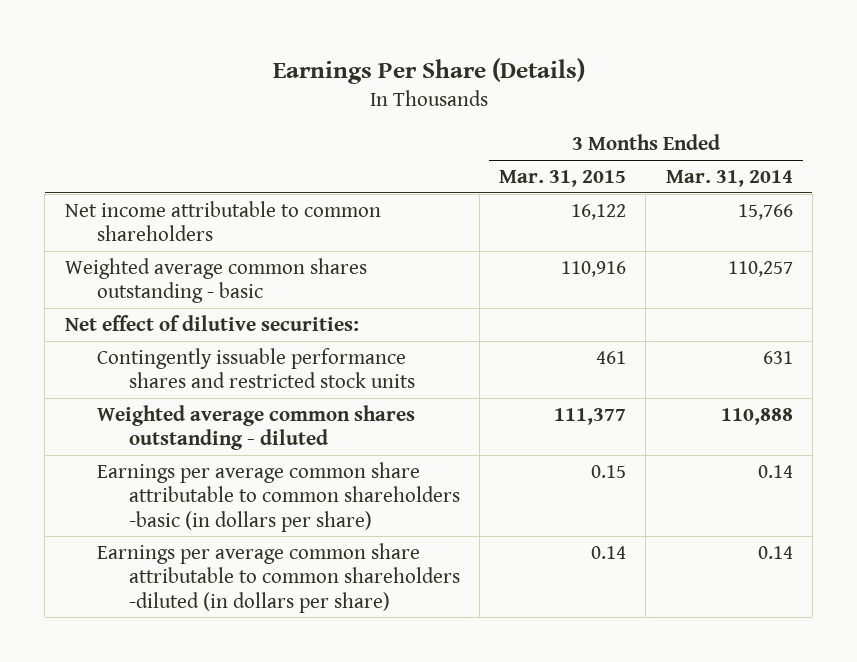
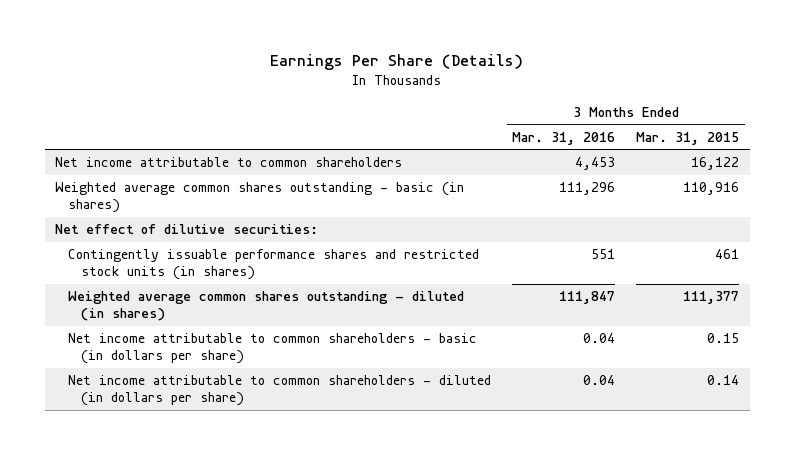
- | 3 Months Ended Mar. 31, 2015 | 3 Months Ended Mar. 31, 2014
+ | 3 Months Ended Mar. 31, 2016 | 3 Months Ended Mar. 31, 2015
- Weighted average common shares outstanding - basic | 110,916 | 110,257
+ Weighted average common shares outstanding - basic (in shares) | 111,296 | 110,916
- Contingently issuable performance shares and restricted stock units | 461 | 631
- Weighted average common shares outstanding - diluted | 111,377 | 110,888
- Earnings per average common share attributable to common shareholders -basic (in dollars per share) | 0.15 | 0.14
- Earnings per average common share attributable to common shareholders -diluted (in dollars per share) | 0.14 | 0.14
+ Contingently issuable performance shares and restricted stock units (in shares) | 551 | 461
+ Weighted average common shares outstanding - diluted (in shares) | 111,847 | 111,377
+ Net income attributable to common shareholders - basic (in dollars per share) | 0.04 | 0.15
+ Net income attributable to common shareholders - diluted (in dollars per share) | 0.04 | 0.14

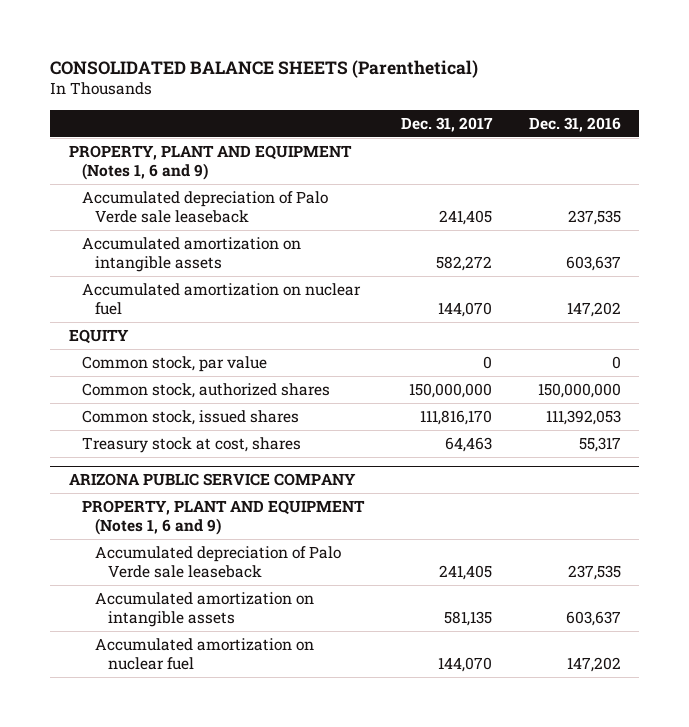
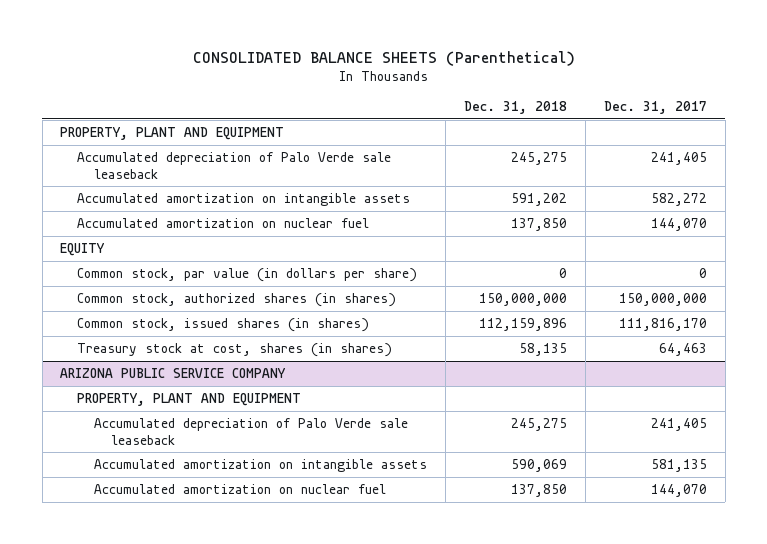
- | Dec. 31, 2017 | Dec. 31, 2016
+ | Dec. 31, 2018 | Dec. 31, 2017
- PROPERTY, PLANT AND EQUIPMENT (Notes 1, 6 and 9)
+ PROPERTY, PLANT AND EQUIPMENT
- Common stock, par value | 0 | 0
- Common stock, authorized shares | 150,000,000 | 150,000,000
- Common stock, issued shares | 111,816,170 | 111,392,053
- Treasury stock at cost, shares | 64,463 | 55,317
+ Common stock, par value (in dollars per share) | 0 | 0
+ Common stock, authorized shares (in shares) | 150,000,000 | 150,000,000
+ Common stock, issued shares (in shares) | 112,159,896 | 111,816,170
+ Treasury stock at cost, shares (in shares) | 58,135 | 64,463
@ ARIZONA PUBLIC SERVICE COMPANY
- PROPERTY, PLANT AND EQUIPMENT (Notes 1, 6 and 9)
+ PROPERTY, PLANT AND EQUIPMENT

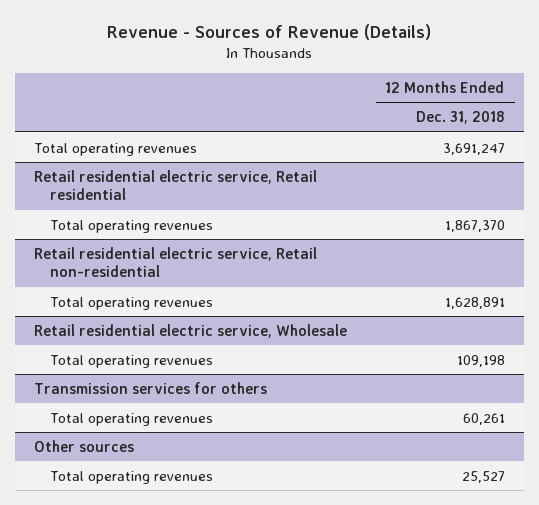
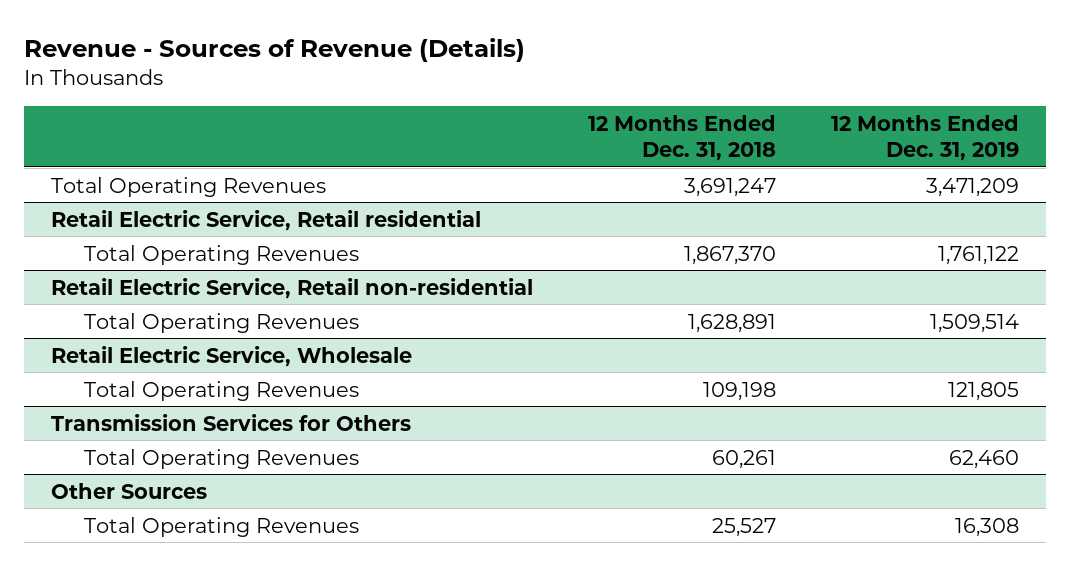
- | 12 Months Ended Dec. 31, 2018
+ | 12 Months Ended Dec. 31, 2018 | 12 Months Ended Dec. 31, 2019
- Total operating revenues | 3,691,247
- Retail residential electric service, Retail residential
- Total operating revenues | 1,867,370
- Retail residential electric service, Retail non-residential
- Total operating revenues | 1,628,891
- Retail residential electric service, Wholesale
- Total operating revenues | 109,198
- Transmission services for others
- Total operating revenues | 60,261
- Other sources
- Total operating revenues | 25,527
+ Total Operating Revenues | 3,691,247 | 3,471,209
+ Retail Electric Service, Retail residential
+ Total Operating Revenues | 1,867,370 | 1,761,122
+ Retail Electric Service, Retail non-residential
+ Total Operating Revenues | 1,628,891 | 1,509,514
+ Retail Electric Service, Wholesale
+ Total Operating Revenues | 109,198 | 121,805
+ Transmission Services for Others
+ Total Operating Revenues | 60,261 | 62,460
+ Other Sources
+ Total Operating Revenues | 25,527 | 16,308

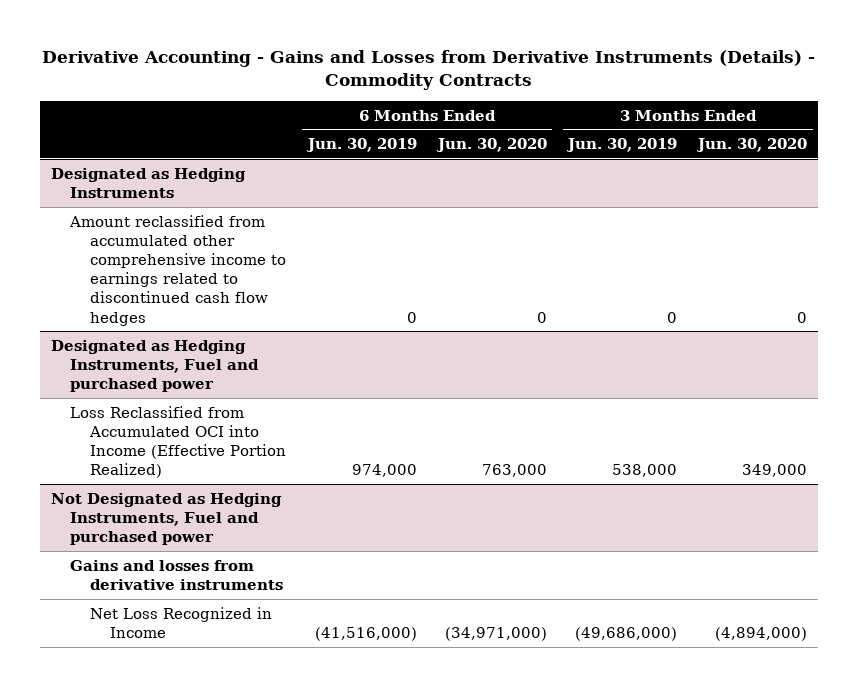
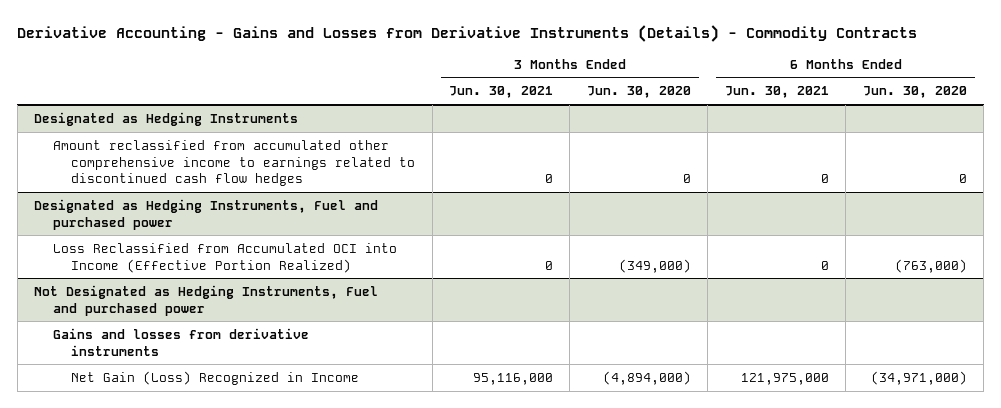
- | 6 Months Ended Jun. 30, 2019 | 6 Months Ended Jun. 30, 2020 | 3 Months Ended Jun. 30, 2019 | 3 Months Ended Jun. 30, 2020
+ | 3 Months Ended Jun. 30, 2021 | 3 Months Ended Jun. 30, 2020 | 6 Months Ended Jun. 30, 2021 | 6 Months Ended Jun. 30, 2020
@ Designated as Hedging Instruments, Fuel and purchased power
- Loss Reclassified from Accumulated OCI into Income (Effective Portion Realized) | 974,000 | 763,000 | 538,000 | 349,000
+ Loss Reclassified from Accumulated OCI into Income (Effective Portion Realized) | 0 | (349,000) | 0 | (763,000)
@ Not Designated as Hedging Instruments, Fuel and purchased power
- Net Loss Recognized in Income | (41,516,000) | (34,971,000) | (49,686,000) | (4,894,000)
+ Net Gain (Loss) Recognized in Income | 95,116,000 | (4,894,000) | 121,975,000 | (34,971,000)

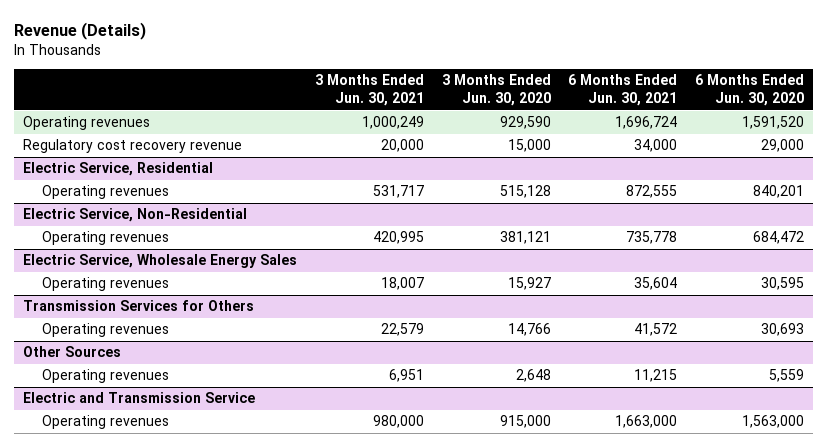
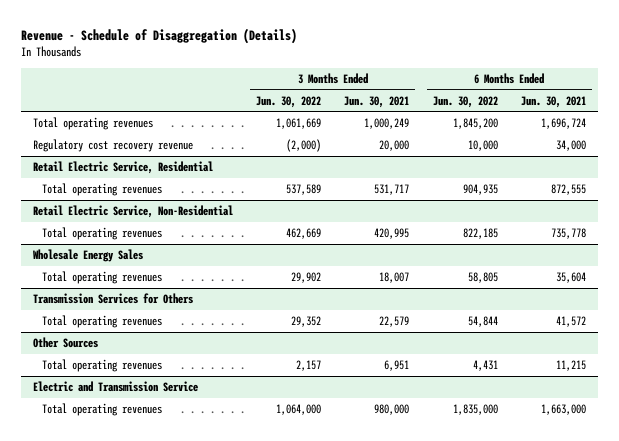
- Revenue (Details)
+ Revenue - Schedule of Disaggregation (Details)
- | 3 Months Ended Jun. 30, 2021 | 3 Months Ended Jun. 30, 2020 | 6 Months Ended Jun. 30, 2021 | 6 Months Ended Jun. 30, 2020
+ | 3 Months Ended Jun. 30, 2022 | 3 Months Ended Jun. 30, 2021 | 6 Months Ended Jun. 30, 2022 | 6 Months Ended Jun. 30, 2021
- Operating revenues | 1,000,249 | 929,590 | 1,696,724 | 1,591,520
+ Total operating revenues | 1,061,669 | 1,000,249 | 1,845,200 | 1,696,724
- Electric Service, Residential
- Operating revenues | 531,717 | 515,128 | 872,555 | 840,201
- Electric Service, Non-Residential
- Operating revenues | 420,995 | 381,121 | 735,778 | 684,472
- Electric Service, Wholesale Energy Sales
- Operating revenues | 18,007 | 15,927 | 35,604 | 30,595
+ Retail Electric Service, Residential
+ Total operating revenues | 537,589 | 531,717 | 904,935 | 872,555
+ Retail Electric Service, Non-Residential
+ Total operating revenues | 462,669 | 420,995 | 822,185 | 735,778
+ Wholesale Energy Sales
+ Total operating revenues | 29,902 | 18,007 | 58,805 | 35,604
@ Transmission Services for Others
- Operating revenues | 22,579 | 14,766 | 41,572 | 30,693
+ Total operating revenues | 29,352 | 22,579 | 54,844 | 41,572
@ Other Sources
- Operating revenues | 6,951 | 2,648 | 11,215 | 5,559
+ Total operating revenues | 2,157 | 6,951 | 4,431 | 11,215
@ Electric and Transmission Service
- Operating revenues | 980,000 | 915,000 | 1,663,000 | 1,563,000
+ Total operating revenues | 1,064,000 | 980,000 | 1,835,000 | 1,663,000

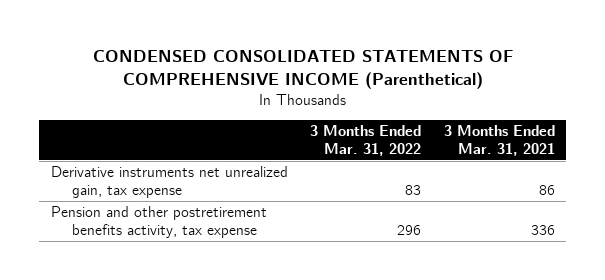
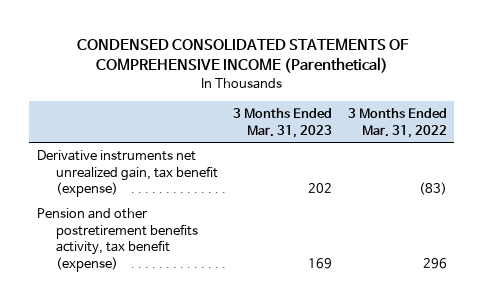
- | 3 Months Ended Mar. 31, 2022 | 3 Months Ended Mar. 31, 2021
+ | 3 Months Ended Mar. 31, 2023 | 3 Months Ended Mar. 31, 2022
- Derivative instruments net unrealized gain, tax expense | 83 | 86
- Pension and other postretirement benefits activity, tax expense | 296 | 336
+ Derivative instruments net unrealized gain, tax benefit (expense) | 202 | (83)
+ Pension and other postretirement benefits activity, tax benefit (expense) | 169 | 296

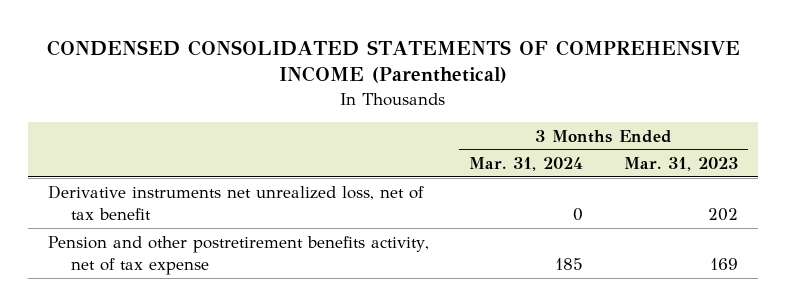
- | 3 Months Ended Mar. 31, 2023 | 3 Months Ended Mar. 31, 2022
+ | 3 Months Ended Mar. 31, 2024 | 3 Months Ended Mar. 31, 2023
- Derivative instruments net unrealized gain, tax benefit (expense) | 202 | (83)
- Pension and other postretirement benefits activity, tax benefit (expense) | 169 | 296
+ Derivative instruments net unrealized loss, net of tax benefit | 0 | 202
+ Pension and other postretirement benefits activity, net of tax expense | 185 | 169

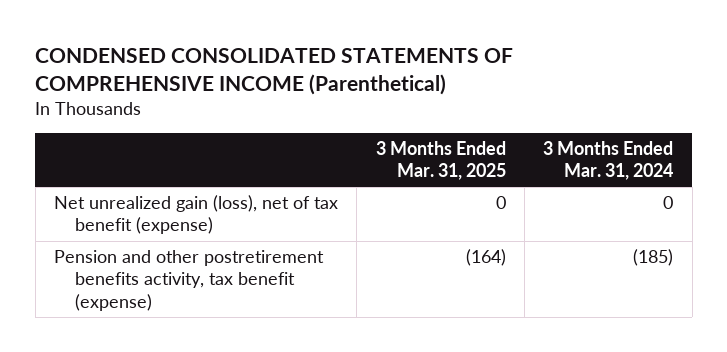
- | 3 Months Ended Mar. 31, 2024 | 3 Months Ended Mar. 31, 2023
+ | 3 Months Ended Mar. 31, 2025 | 3 Months Ended Mar. 31, 2024
- Derivative instruments net unrealized loss, net of tax benefit | 0 | 202
- Pension and other postretirement benefits activity, net of tax expense | 185 | 169
+ Net unrealized gain (loss), net of tax benefit (expense) | 0 | 0
+ Pension and other postretirement benefits activity, tax benefit (expense) | (164) | (185)

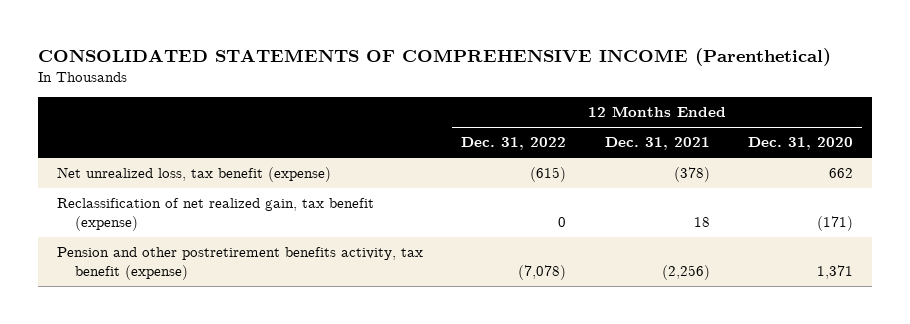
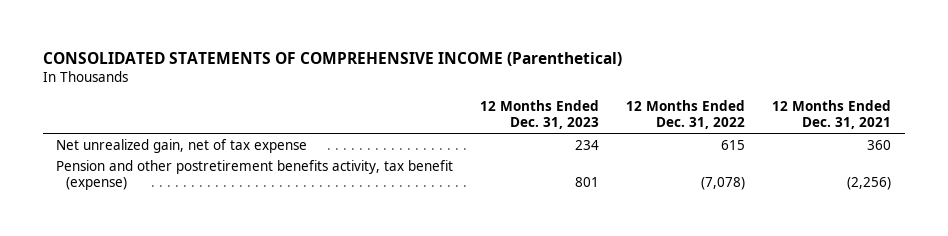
- | 12 Months Ended Dec. 31, 2022 | 12 Months Ended Dec. 31, 2021 | 12 Months Ended Dec. 31, 2020
+ | 12 Months Ended Dec. 31, 2023 | 12 Months Ended Dec. 31, 2022 | 12 Months Ended Dec. 31, 2021
- Net unrealized loss, tax benefit (expense) | (615) | (378) | 662
- Reclassification of net realized gain, tax benefit (expense) | 0 | 18 | (171)
+ Net unrealized gain, net of tax expense | 234 | 615 | 360

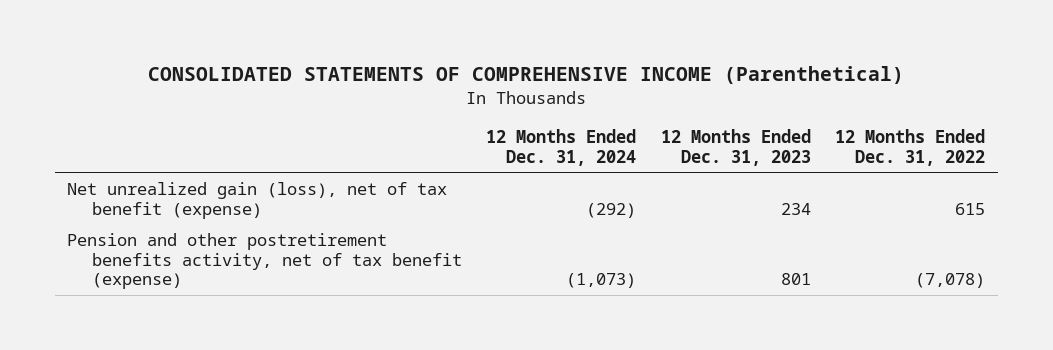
- | 12 Months Ended Dec. 31, 2023 | 12 Months Ended Dec. 31, 2022 | 12 Months Ended Dec. 31, 2021
+ | 12 Months Ended Dec. 31, 2024 | 12 Months Ended Dec. 31, 2023 | 12 Months Ended Dec. 31, 2022
- Net unrealized gain, net of tax expense | 234 | 615 | 360
- Pension and other postretirement benefits activity, tax benefit (expense) | 801 | (7,078) | (2,256)
+ Net unrealized gain (loss), net of tax benefit (expense) | (292) | 234 | 615
+ Pension and other postretirement benefits activity, net of tax benefit (expense) | (1,073) | 801 | (7,078)

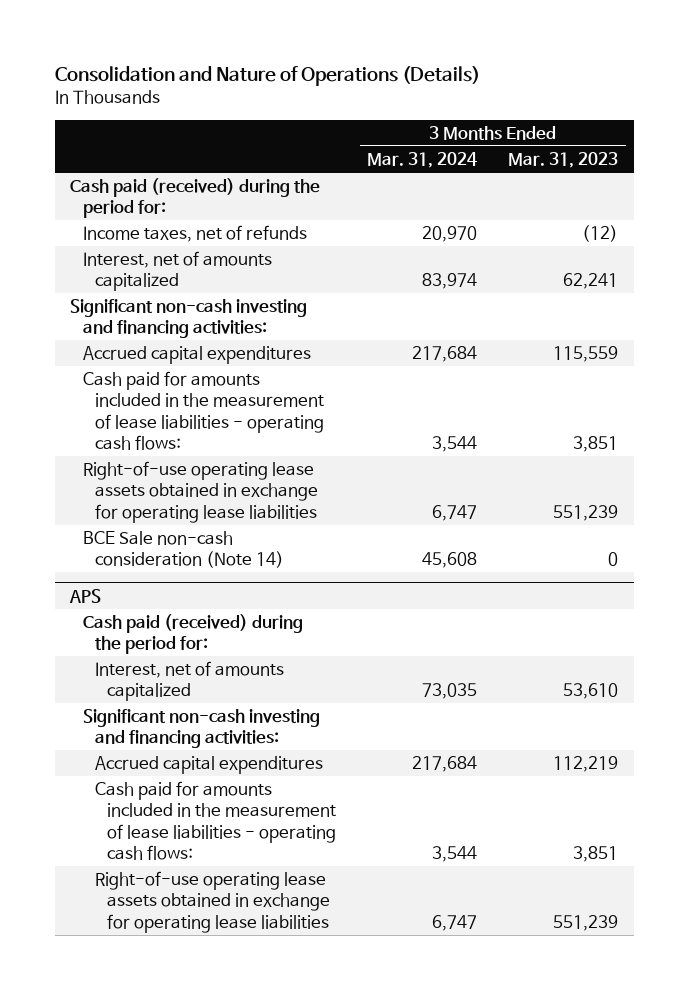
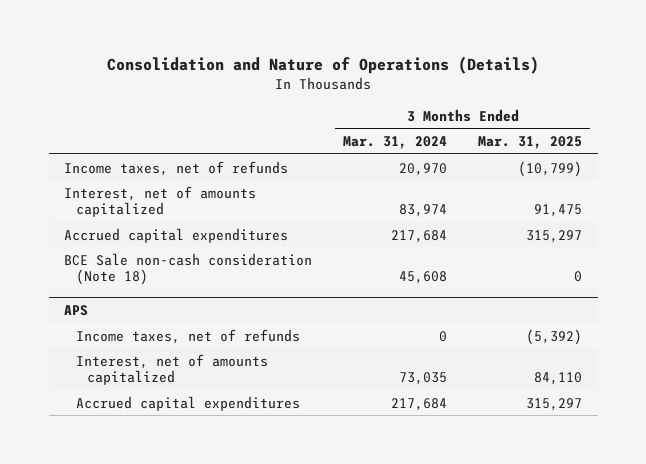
- | 3 Months Ended Mar. 31, 2024 | 3 Months Ended Mar. 31, 2023
+ | 3 Months Ended Mar. 31, 2024 | 3 Months Ended Mar. 31, 2025
- Cash paid (received) during the period for:
- Significant non-cash investing and financing activities:
- Cash paid for amounts included in the measurement of lease liabilities - operating cash flows: | 3,544 | 3,851
- Right-of-use operating lease assets obtained in exchange for operating lease liabilities | 6,747 | 551,239
- BCE Sale non-cash consideration (Note 14) | 45,608 | 0
+ BCE Sale non-cash consideration (Note 18) | 45,608 | 0
@ APS
- Cash paid (received) during the period for:
+ Income taxes, net of refunds | 0 | (5,392)
- Significant non-cash investing and financing activities:
- Cash paid for amounts included in the measurement of lease liabilities - operating cash flows: | 3,544 | 3,851
- Right-of-use operating lease assets obtained in exchange for operating lease liabilities | 6,747 | 551,239

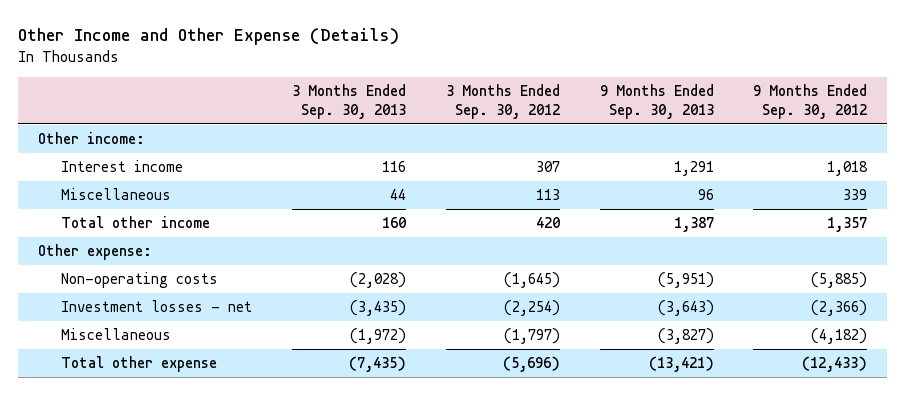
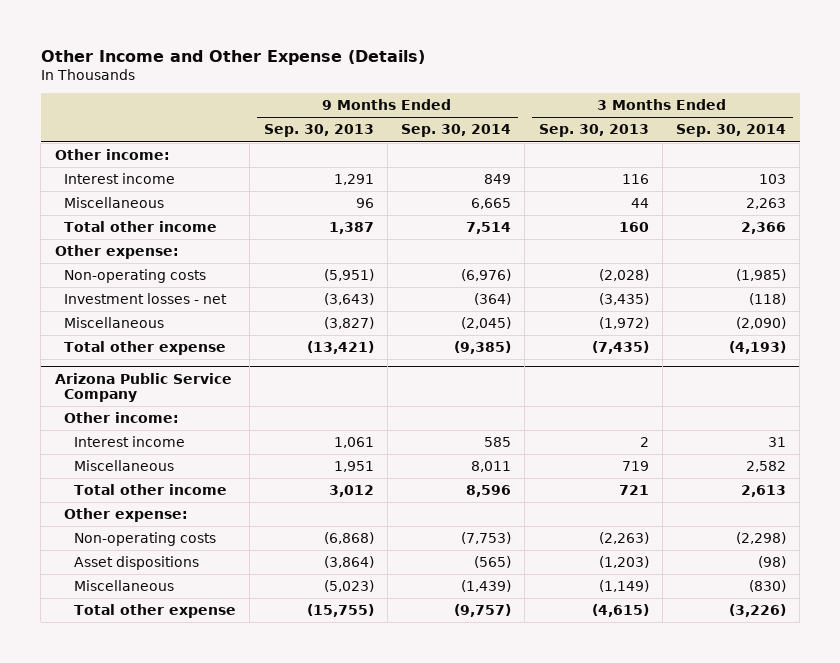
- | 3 Months Ended Sep. 30, 2013 | 3 Months Ended Sep. 30, 2012 | 9 Months Ended Sep. 30, 2013 | 9 Months Ended Sep. 30, 2012
+ | 9 Months Ended Sep. 30, 2013 | 9 Months Ended Sep. 30, 2014 | 3 Months Ended Sep. 30, 2013 | 3 Months Ended Sep. 30, 2014
+ Arizona Public Service Company
+ Other income:
+ Interest income | 1,061 | 585 | 2 | 31
+ Miscellaneous | 1,951 | 8,011 | 719 | 2,582
+ Total other income | 3,012 | 8,596 | 721 | 2,613
+ Other expense:
+ Non-operating costs | (6,868) | (7,753) | (2,263) | (2,298)
+ Asset dispositions | (3,864) | (565) | (1,203) | (98)
+ Miscellaneous | (5,023) | (1,439) | (1,149) | (830)
+ Total other expense | (15,755) | (9,757) | (4,615) | (3,226)

